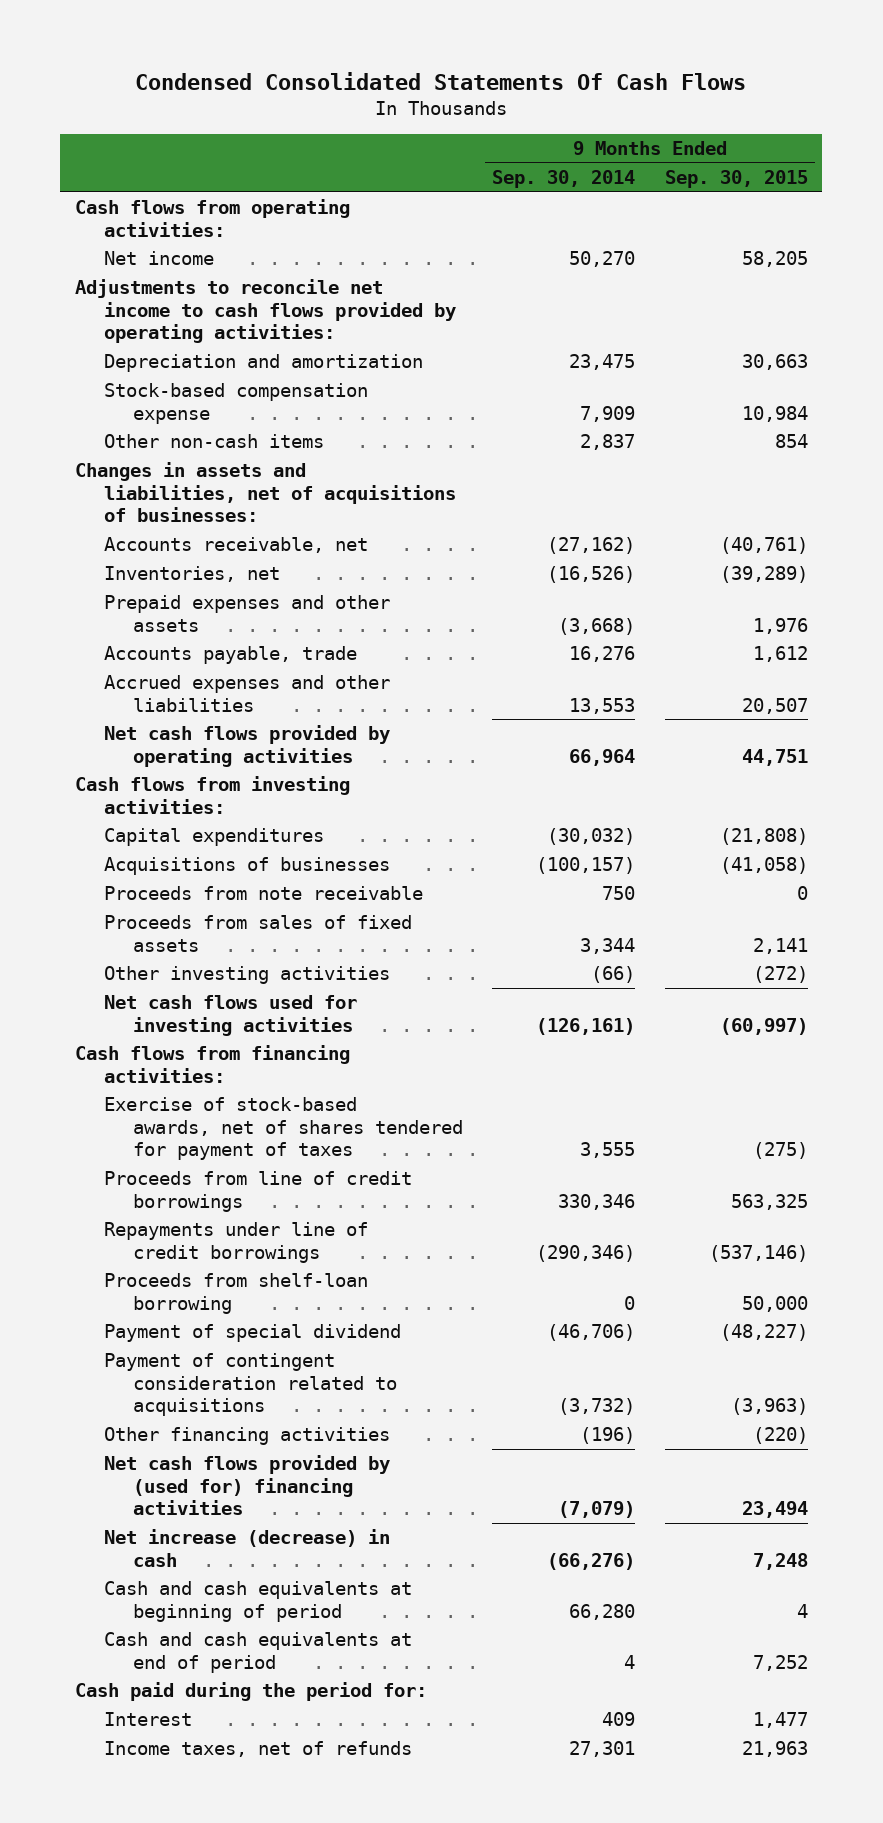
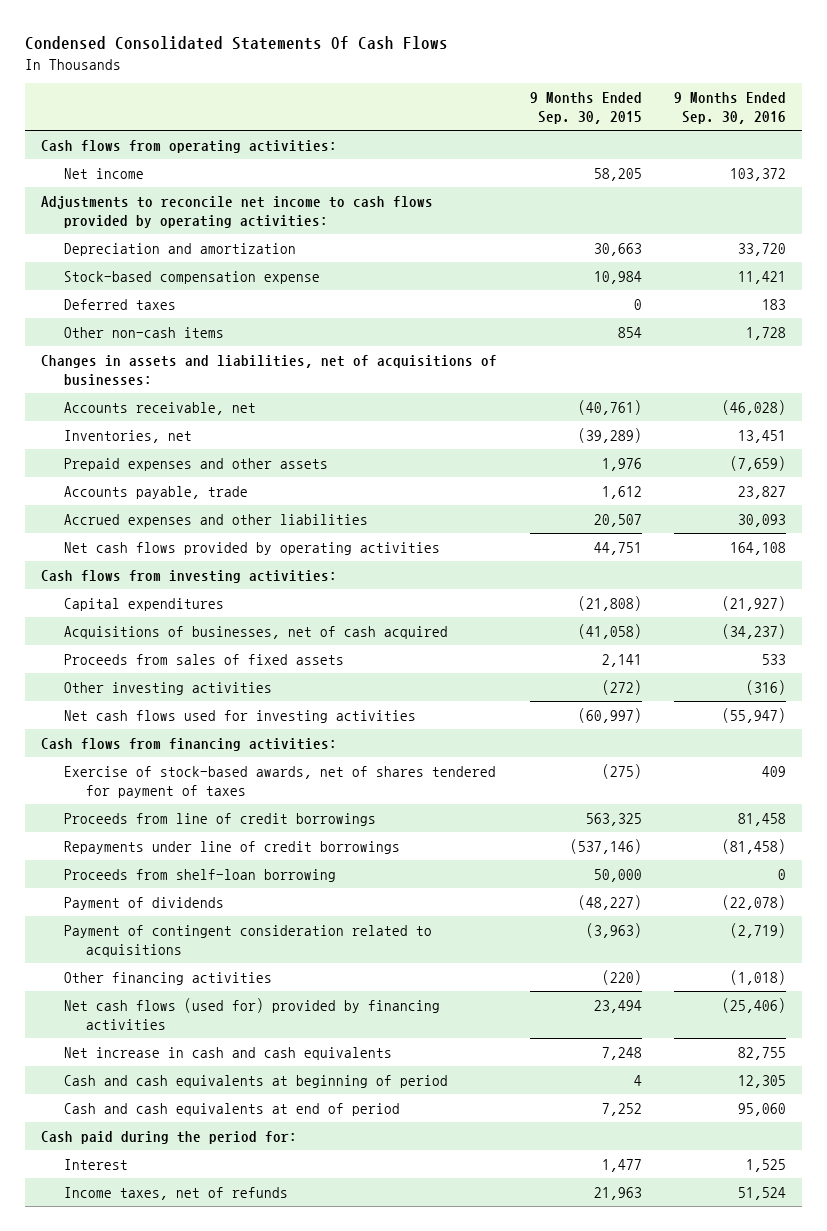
- | 9 Months Ended Sep. 30, 2014 | 9 Months Ended Sep. 30, 2015
+ | 9 Months Ended Sep. 30, 2015 | 9 Months Ended Sep. 30, 2016
+ Deferred taxes | 0 | 183
- Acquisitions of businesses | (100,157) | (41,058)
- Proceeds from note receivable | 750 | 0
+ Acquisitions of businesses, net of cash acquired | (41,058) | (34,237)
- Payment of special dividend | (46,706) | (48,227)
+ Payment of dividends | (48,227) | (22,078)
- Net cash flows provided by (used for) financing activities | (7,079) | 23,494
- Net increase (decrease) in cash | (66,276) | 7,248
+ Net cash flows (used for) provided by financing activities | 23,494 | (25,406)
+ Net increase in cash and cash equivalents | 7,248 | 82,755

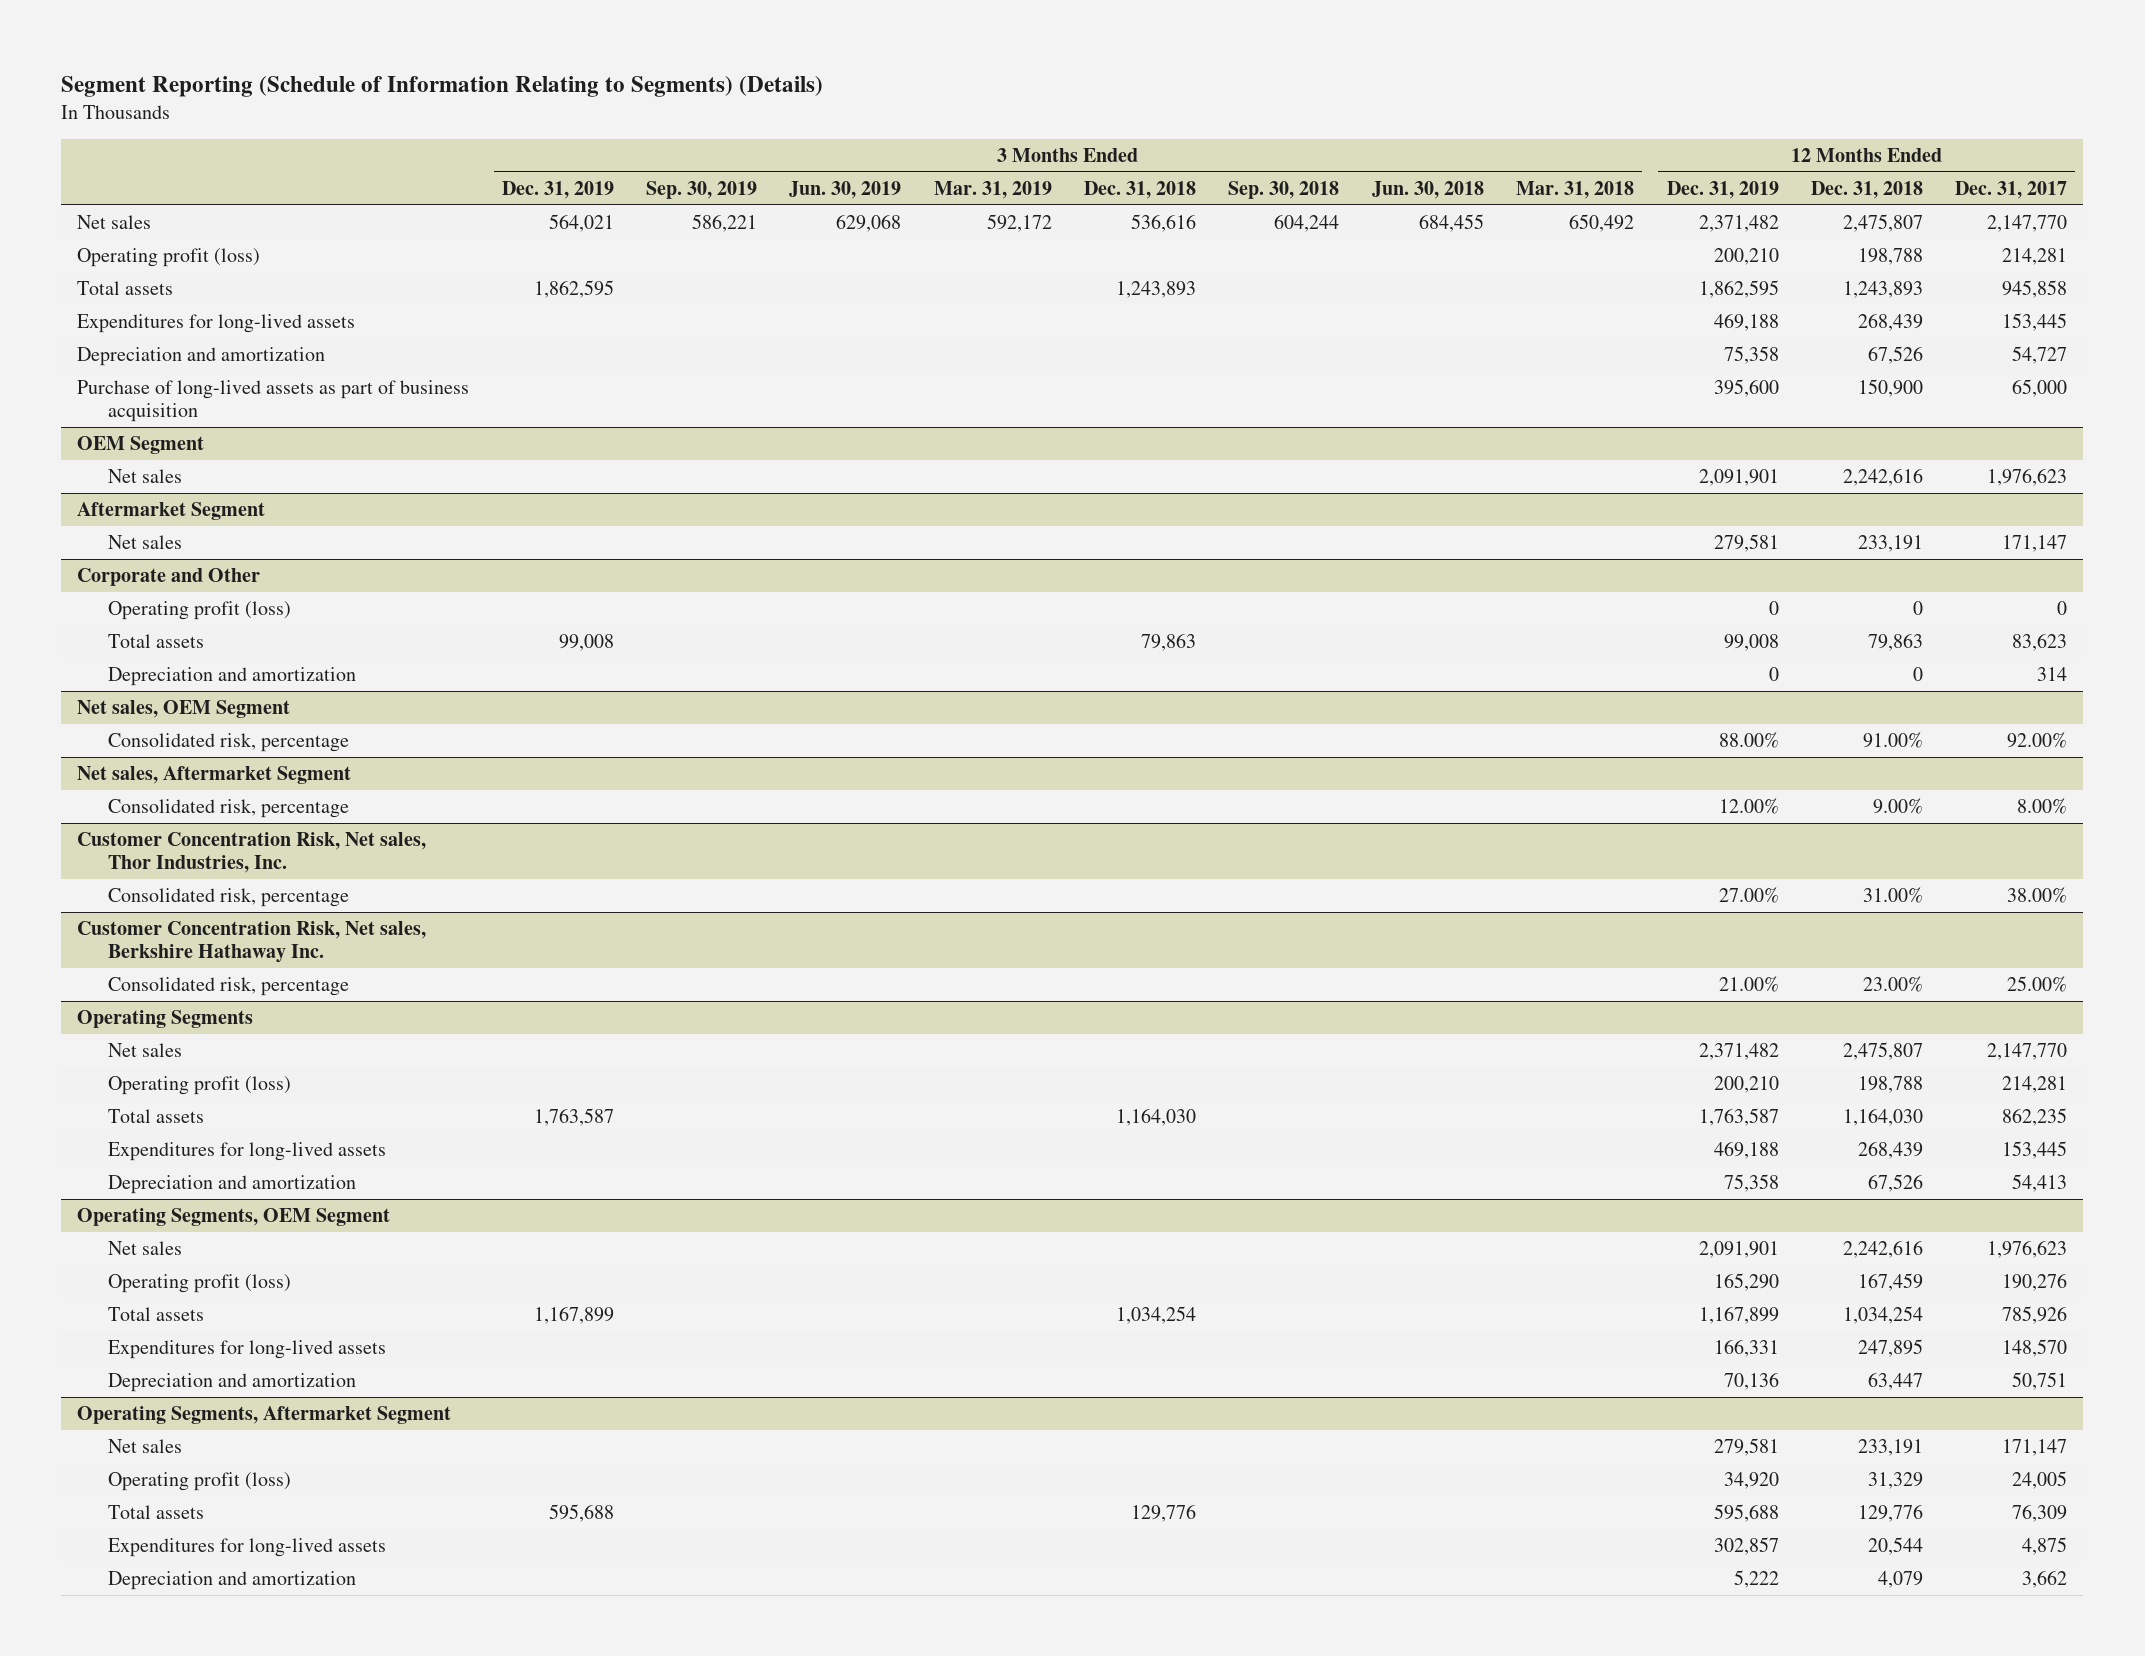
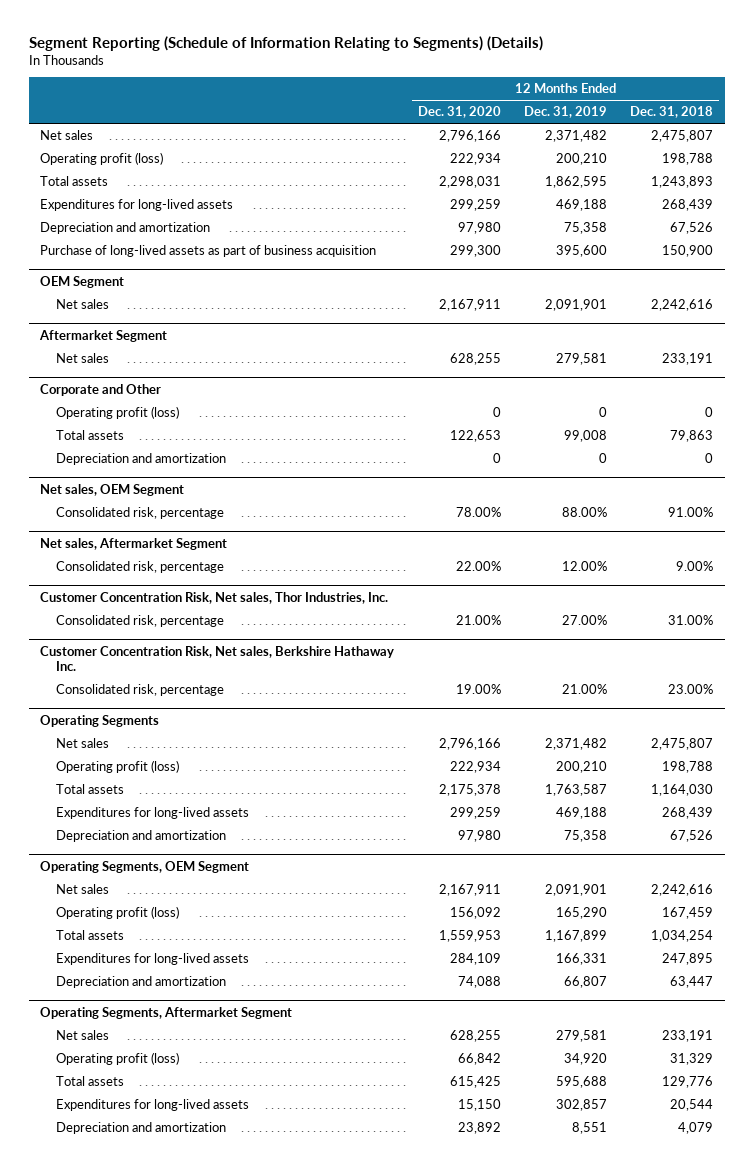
- | 3 Months Ended Dec. 31, 2019 | 3 Months Ended Sep. 30, 2019 | 3 Months Ended Jun. 30, 2019 | 3 Months Ended Mar. 31, 2019 | 3 Months Ended Dec. 31, 2018 | 3 Months Ended Sep. 30, 2018 | 3 Months Ended Jun. 30, 2018 | 3 Months Ended Mar. 31, 2018 | 12 Months Ended Dec. 31, 2019 | 12 Months Ended Dec. 31, 2018 | 12 Months Ended Dec. 31, 2017
+ | 12 Months Ended Dec. 31, 2020 | 12 Months Ended Dec. 31, 2019 | 12 Months Ended Dec. 31, 2018
@ Operating Segments, OEM Segment
- Depreciation and amortization | | | | | | | | | 70,136 | 63,447 | 50,751
+ Depreciation and amortization | 74,088 | 66,807 | 63,447
@ Operating Segments, Aftermarket Segment
- Depreciation and amortization | | | | | | | | | 5,222 | 4,079 | 3,662
+ Depreciation and amortization | 23,892 | 8,551 | 4,079

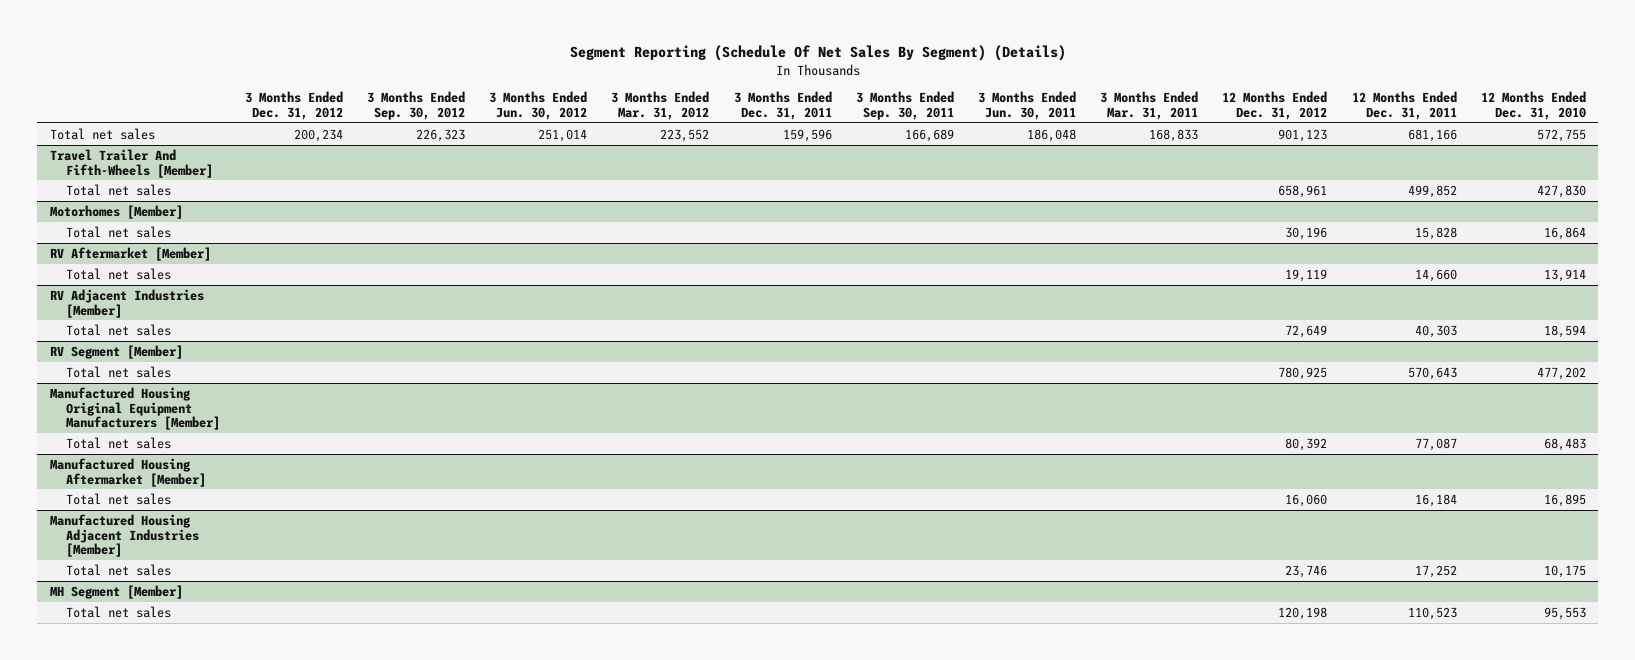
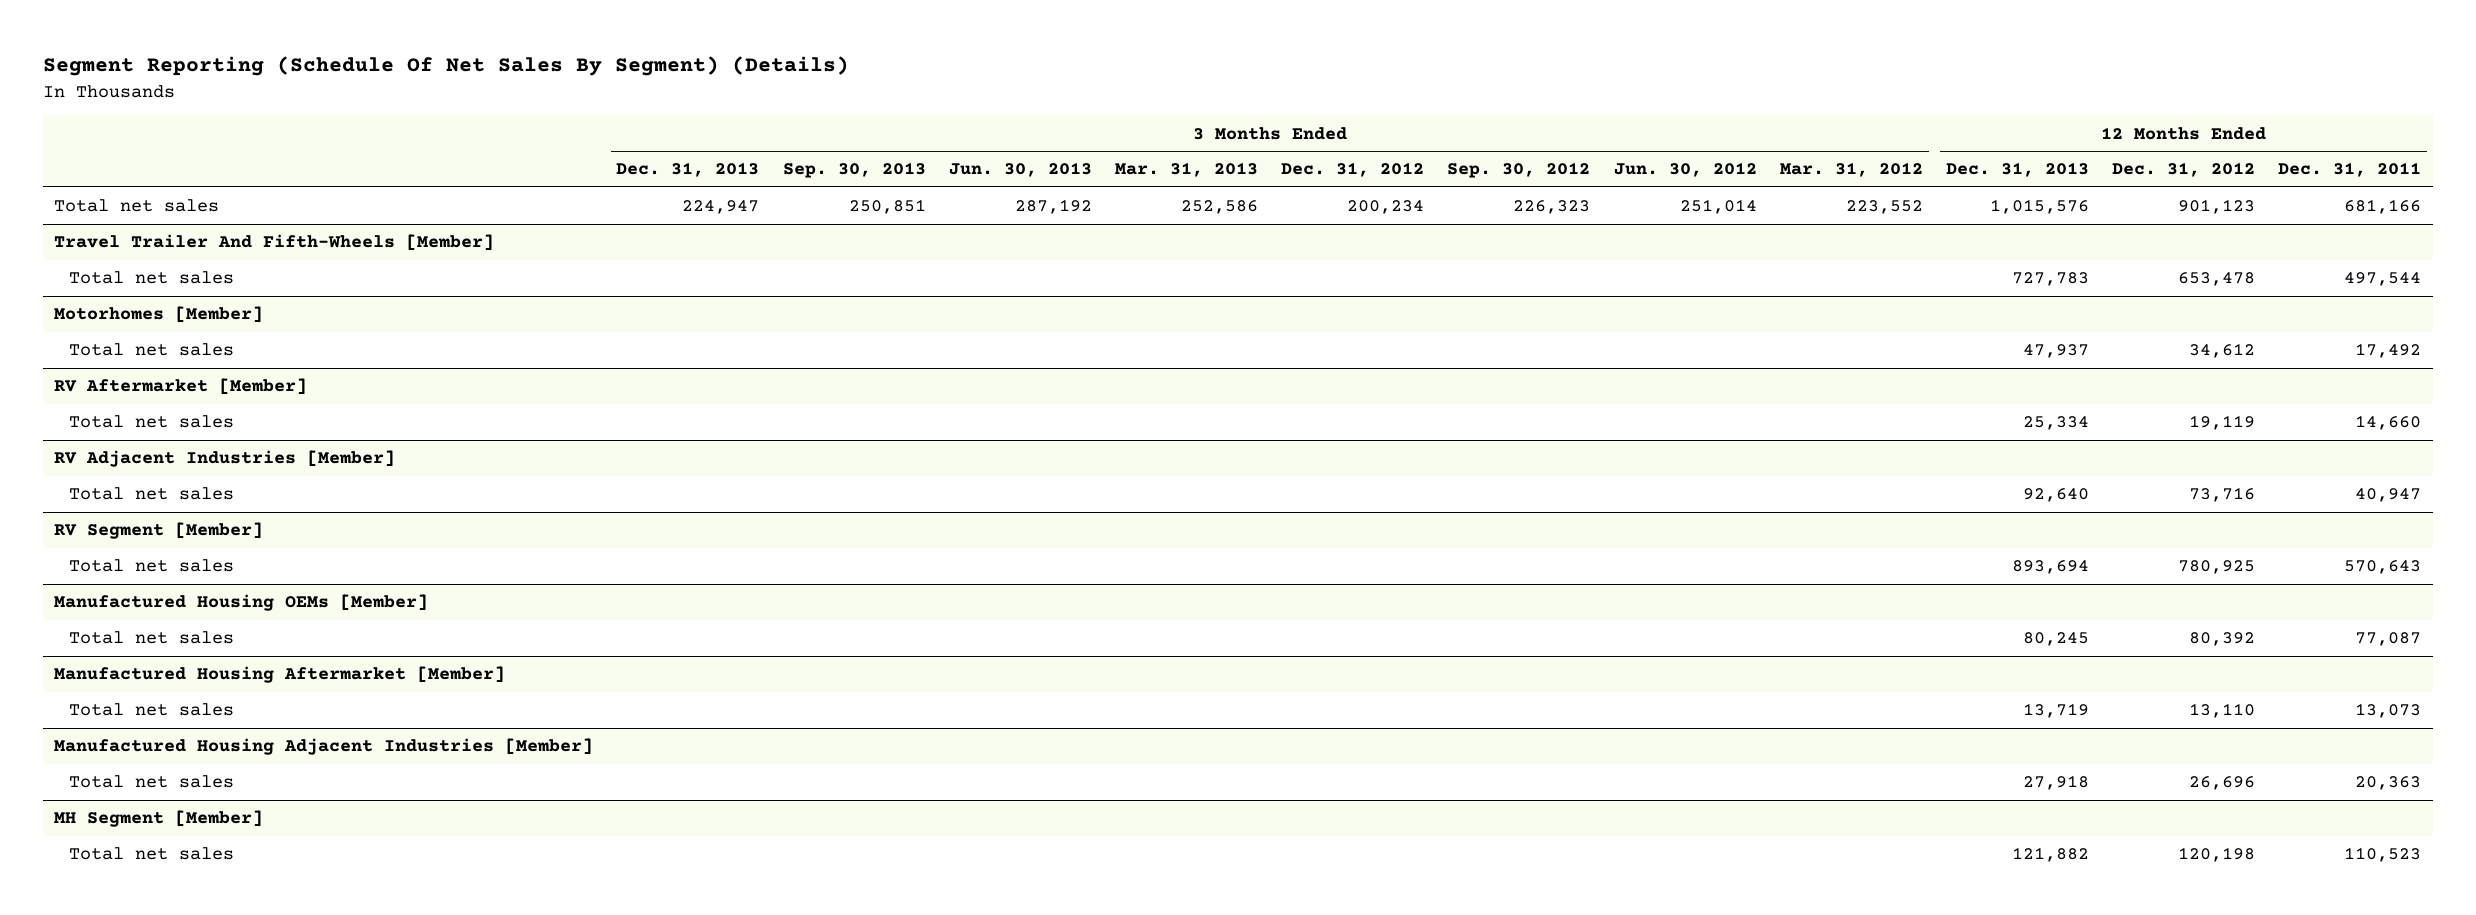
- | 3 Months Ended Dec. 31, 2012 | 3 Months Ended Sep. 30, 2012 | 3 Months Ended Jun. 30, 2012 | 3 Months Ended Mar. 31, 2012 | 3 Months Ended Dec. 31, 2011 | 3 Months Ended Sep. 30, 2011 | 3 Months Ended Jun. 30, 2011 | 3 Months Ended Mar. 31, 2011 | 12 Months Ended Dec. 31, 2012 | 12 Months Ended Dec. 31, 2011 | 12 Months Ended Dec. 31, 2010
+ | 3 Months Ended Dec. 31, 2013 | 3 Months Ended Sep. 30, 2013 | 3 Months Ended Jun. 30, 2013 | 3 Months Ended Mar. 31, 2013 | 3 Months Ended Dec. 31, 2012 | 3 Months Ended Sep. 30, 2012 | 3 Months Ended Jun. 30, 2012 | 3 Months Ended Mar. 31, 2012 | 12 Months Ended Dec. 31, 2013 | 12 Months Ended Dec. 31, 2012 | 12 Months Ended Dec. 31, 2011
@ Travel Trailer And Fifth-Wheels [Member]
- Total net sales | | | | | | | | | 658,961 | 499,852 | 427,830
+ Total net sales | | | | | | | | | 727,783 | 653,478 | 497,544
@ Motorhomes [Member]
- Total net sales | | | | | | | | | 30,196 | 15,828 | 16,864
+ Total net sales | | | | | | | | | 47,937 | 34,612 | 17,492
@ RV Adjacent Industries [Member]
- Total net sales | | | | | | | | | 72,649 | 40,303 | 18,594
+ Total net sales | | | | | | | | | 92,640 | 73,716 | 40,947
- Manufactured Housing Original Equipment Manufacturers [Member]
+ Manufactured Housing OEMs [Member]
@ Manufactured Housing Aftermarket [Member]
- Total net sales | | | | | | | | | 16,060 | 16,184 | 16,895
+ Total net sales | | | | | | | | | 13,719 | 13,110 | 13,073
@ Manufactured Housing Adjacent Industries [Member]
- Total net sales | | | | | | | | | 23,746 | 17,252 | 10,175
+ Total net sales | | | | | | | | | 27,918 | 26,696 | 20,363

